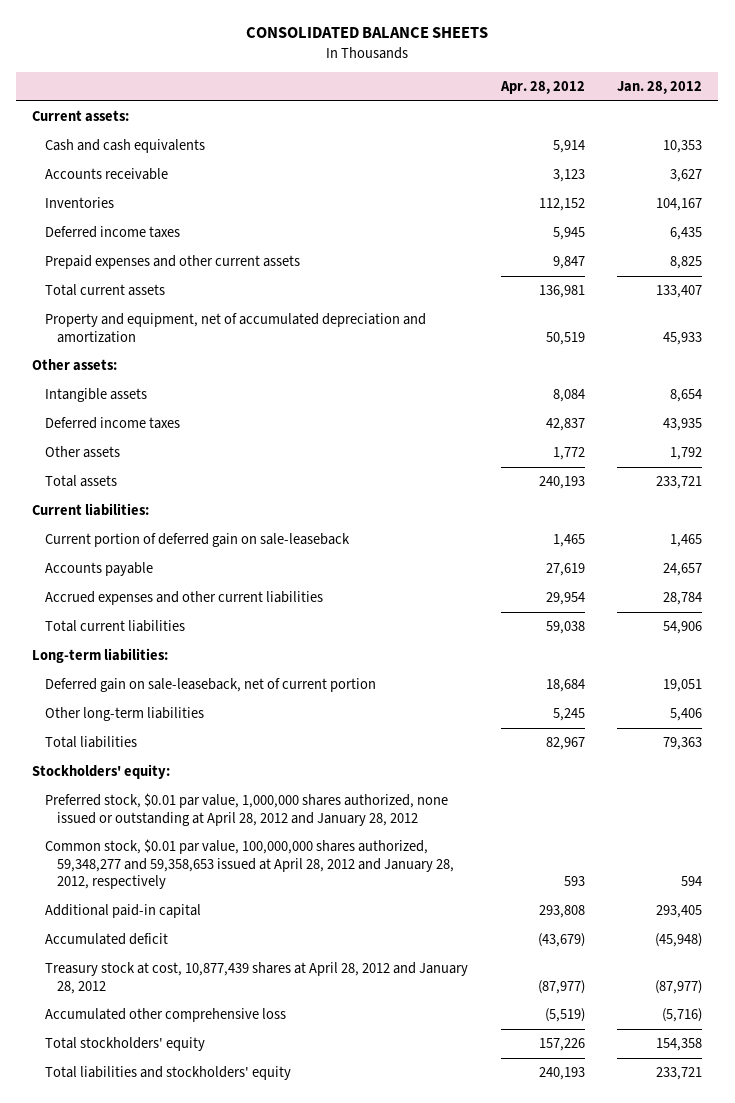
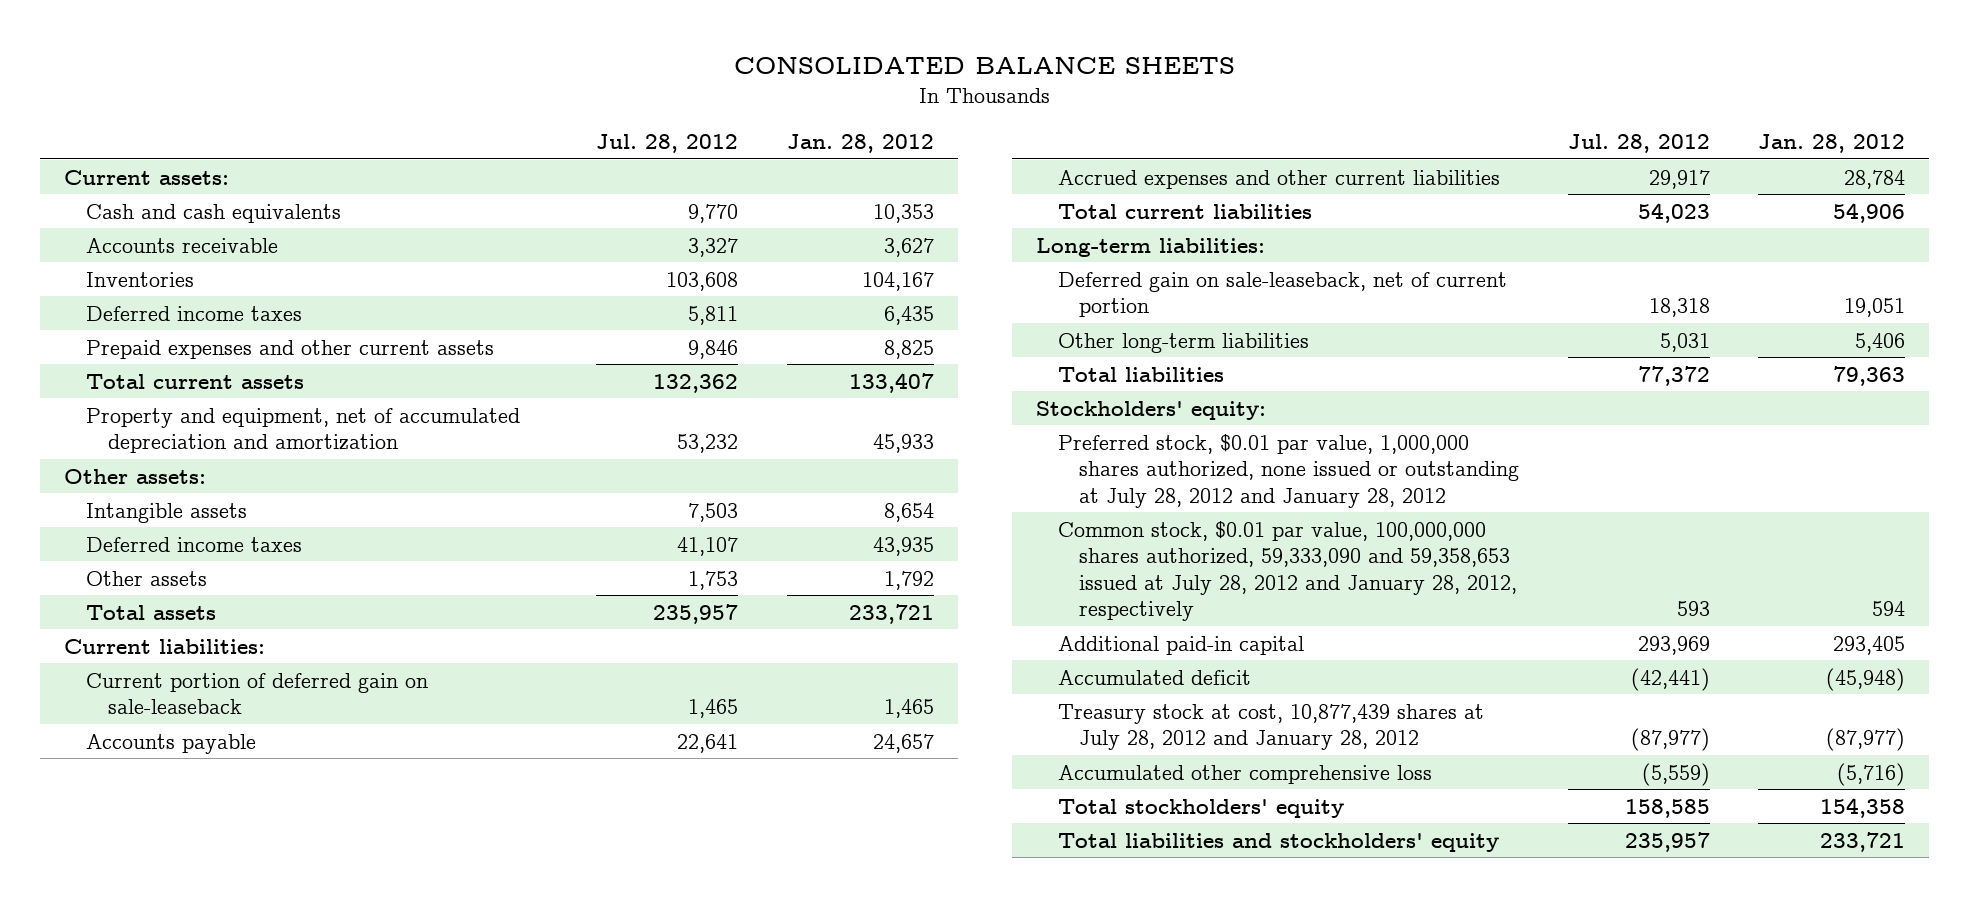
- | Apr. 28, 2012 | Jan. 28, 2012
+ | Jul. 28, 2012 | Jan. 28, 2012
- Preferred stock, $0.01 par value, 1,000,000 shares authorized, none issued or outstanding at April 28, 2012 and January 28, 2012
- Common stock, $0.01 par value, 100,000,000 shares authorized, 59,348,277 and 59,358,653 issued at April 28, 2012 and January 28, 2012, respectively | 593 | 594
+ Preferred stock, $0.01 par value, 1,000,000 shares authorized, none issued or outstanding at July 28, 2012 and January 28, 2012
+ Common stock, $0.01 par value, 100,000,000 shares authorized, 59,333,090 and 59,358,653 issued at July 28, 2012 and January 28, 2012, respectively | 593 | 594
- Treasury stock at cost, 10,877,439 shares at April 28, 2012 and January 28, 2012 | (87,977) | (87,977)
+ Treasury stock at cost, 10,877,439 shares at July 28, 2012 and January 28, 2012 | (87,977) | (87,977)

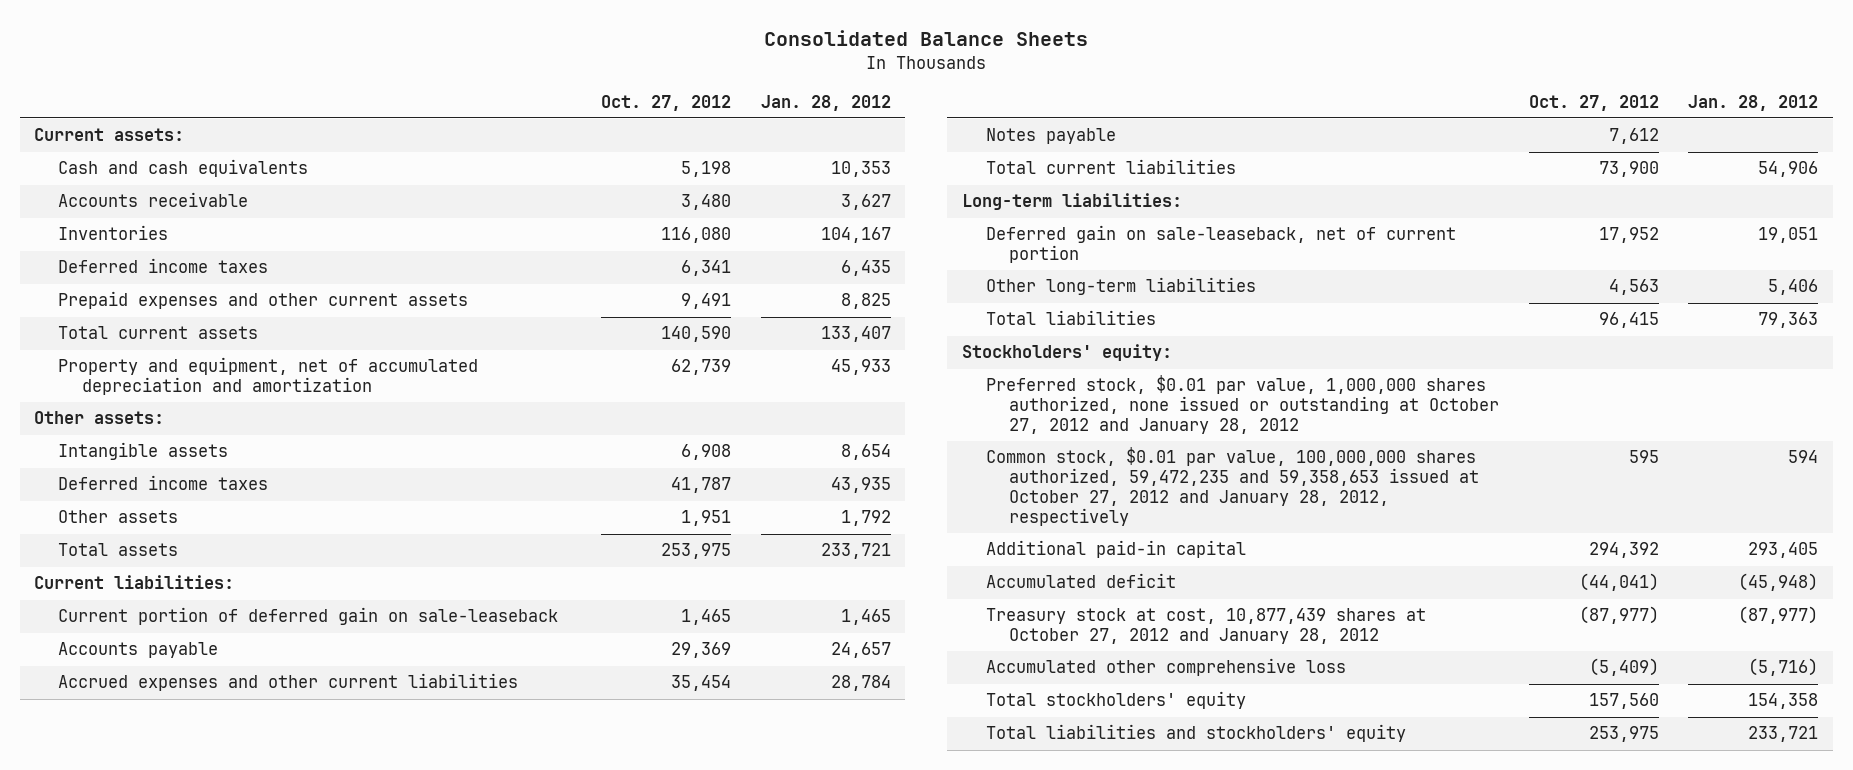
- CONSOLIDATED BALANCE SHEETS
+ Consolidated Balance Sheets
- | Jul. 28, 2012 | Jan. 28, 2012
+ | Oct. 27, 2012 | Jan. 28, 2012
+ Notes payable | 7,612 |
- Preferred stock, $0.01 par value, 1,000,000 shares authorized, none issued or outstanding at July 28, 2012 and January 28, 2012
- Common stock, $0.01 par value, 100,000,000 shares authorized, 59,333,090 and 59,358,653 issued at July 28, 2012 and January 28, 2012, respectively | 593 | 594
+ Preferred stock, $0.01 par value, 1,000,000 shares authorized, none issued or outstanding at October 27, 2012 and January 28, 2012
+ Common stock, $0.01 par value, 100,000,000 shares authorized, 59,472,235 and 59,358,653 issued at October 27, 2012 and January 28, 2012, respectively | 595 | 594
- Treasury stock at cost, 10,877,439 shares at July 28, 2012 and January 28, 2012 | (87,977) | (87,977)
+ Treasury stock at cost, 10,877,439 shares at October 27, 2012 and January 28, 2012 | (87,977) | (87,977)

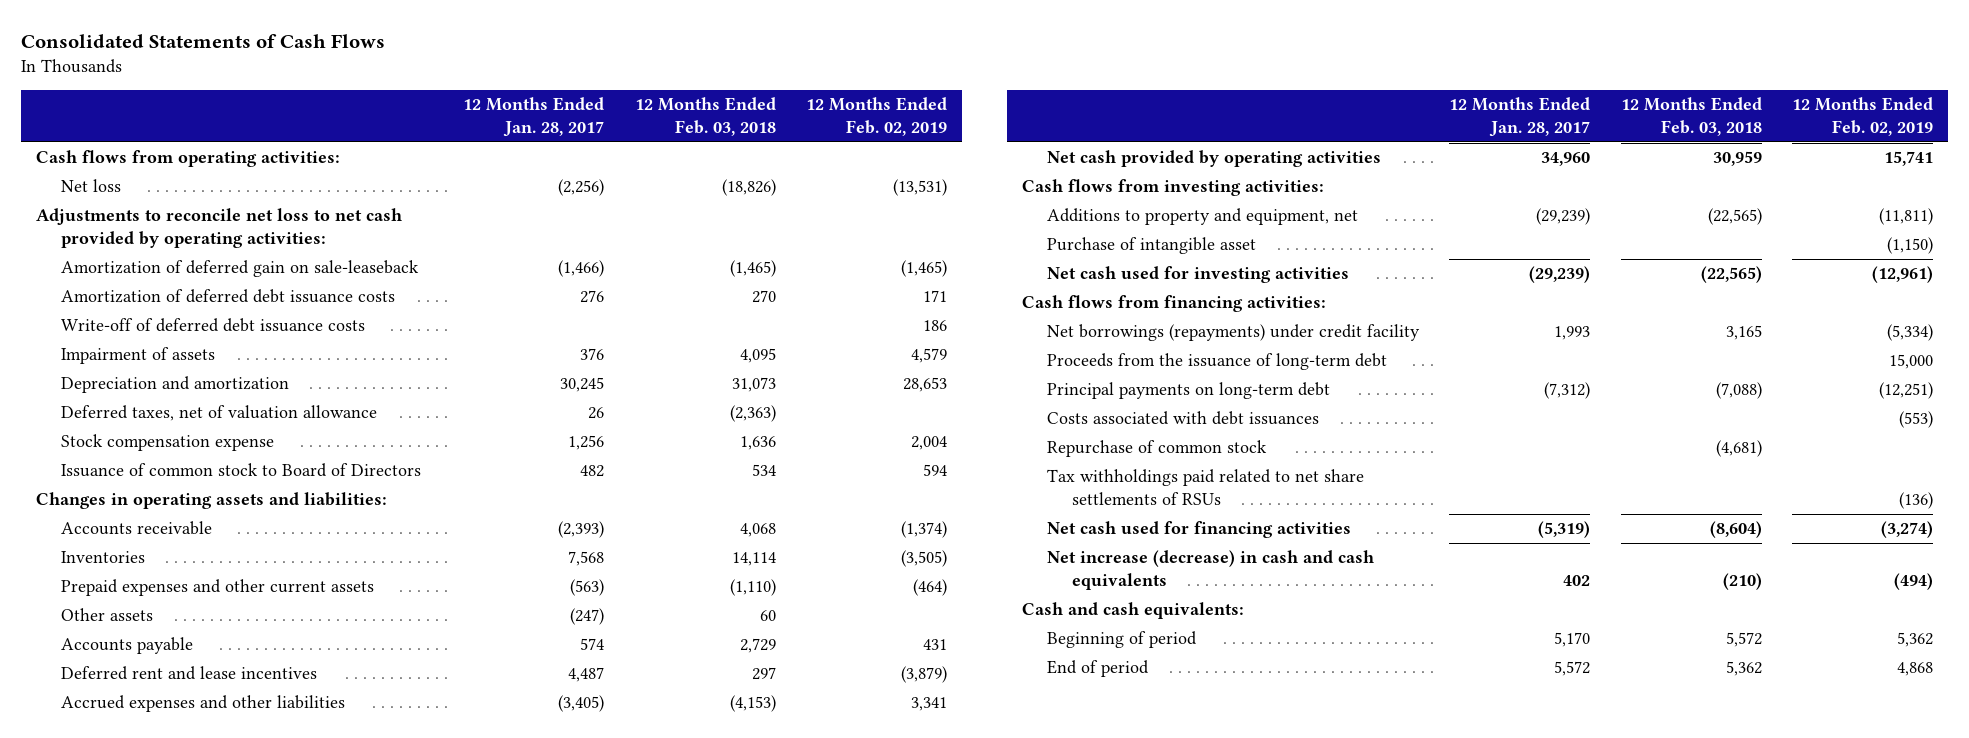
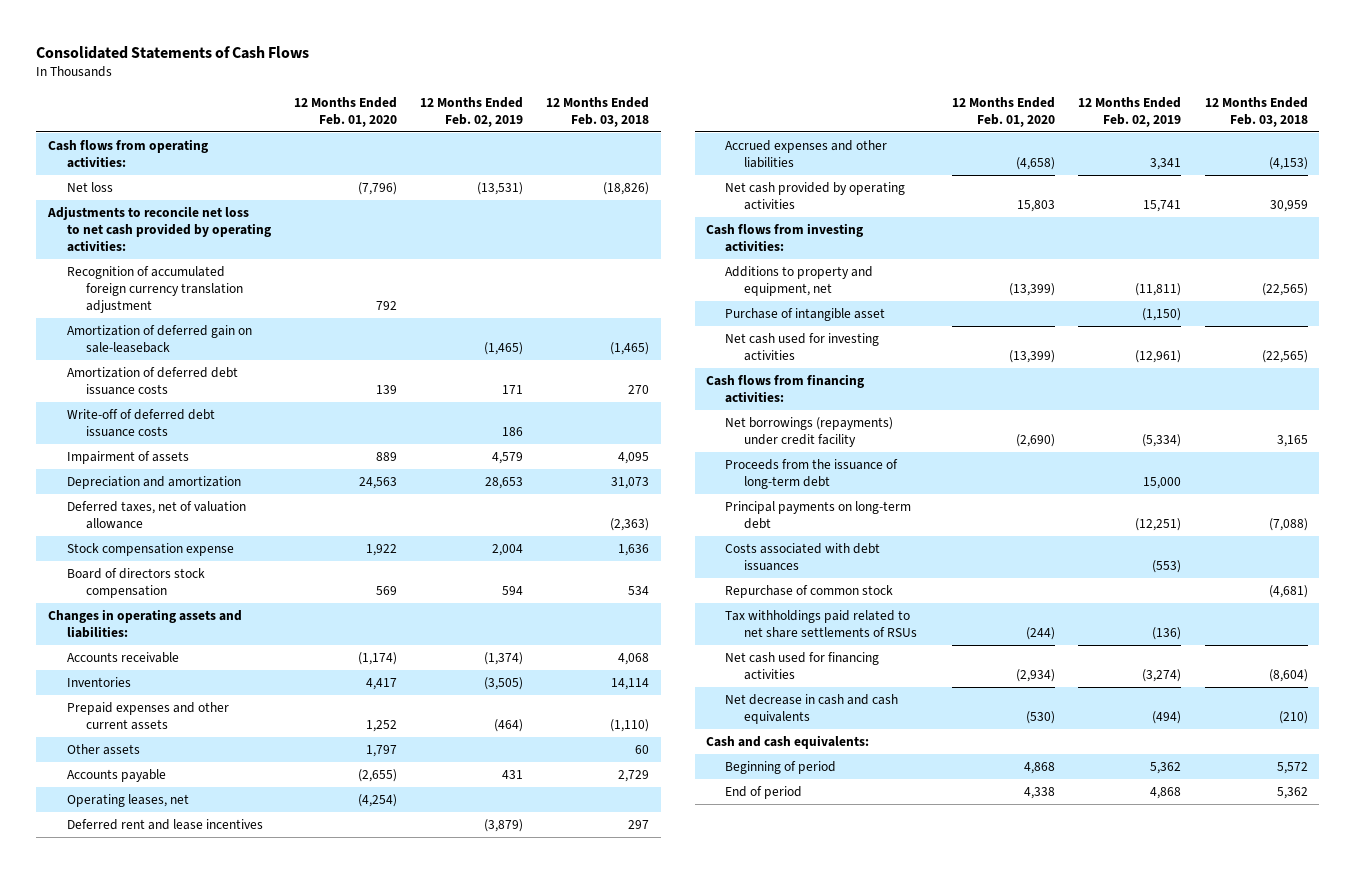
- | 12 Months Ended Jan. 28, 2017 | 12 Months Ended Feb. 03, 2018 | 12 Months Ended Feb. 02, 2019
+ | 12 Months Ended Feb. 01, 2020 | 12 Months Ended Feb. 02, 2019 | 12 Months Ended Feb. 03, 2018
+ Recognition of accumulated foreign currency translation adjustment | 792 | |
- Issuance of common stock to Board of Directors | 482 | 534 | 594
+ Board of directors stock compensation | 569 | 594 | 534
+ Operating leases, net | (4,254) | |
- Net increase (decrease) in cash and cash equivalents | 402 | (210) | (494)
+ Net decrease in cash and cash equivalents | (530) | (494) | (210)

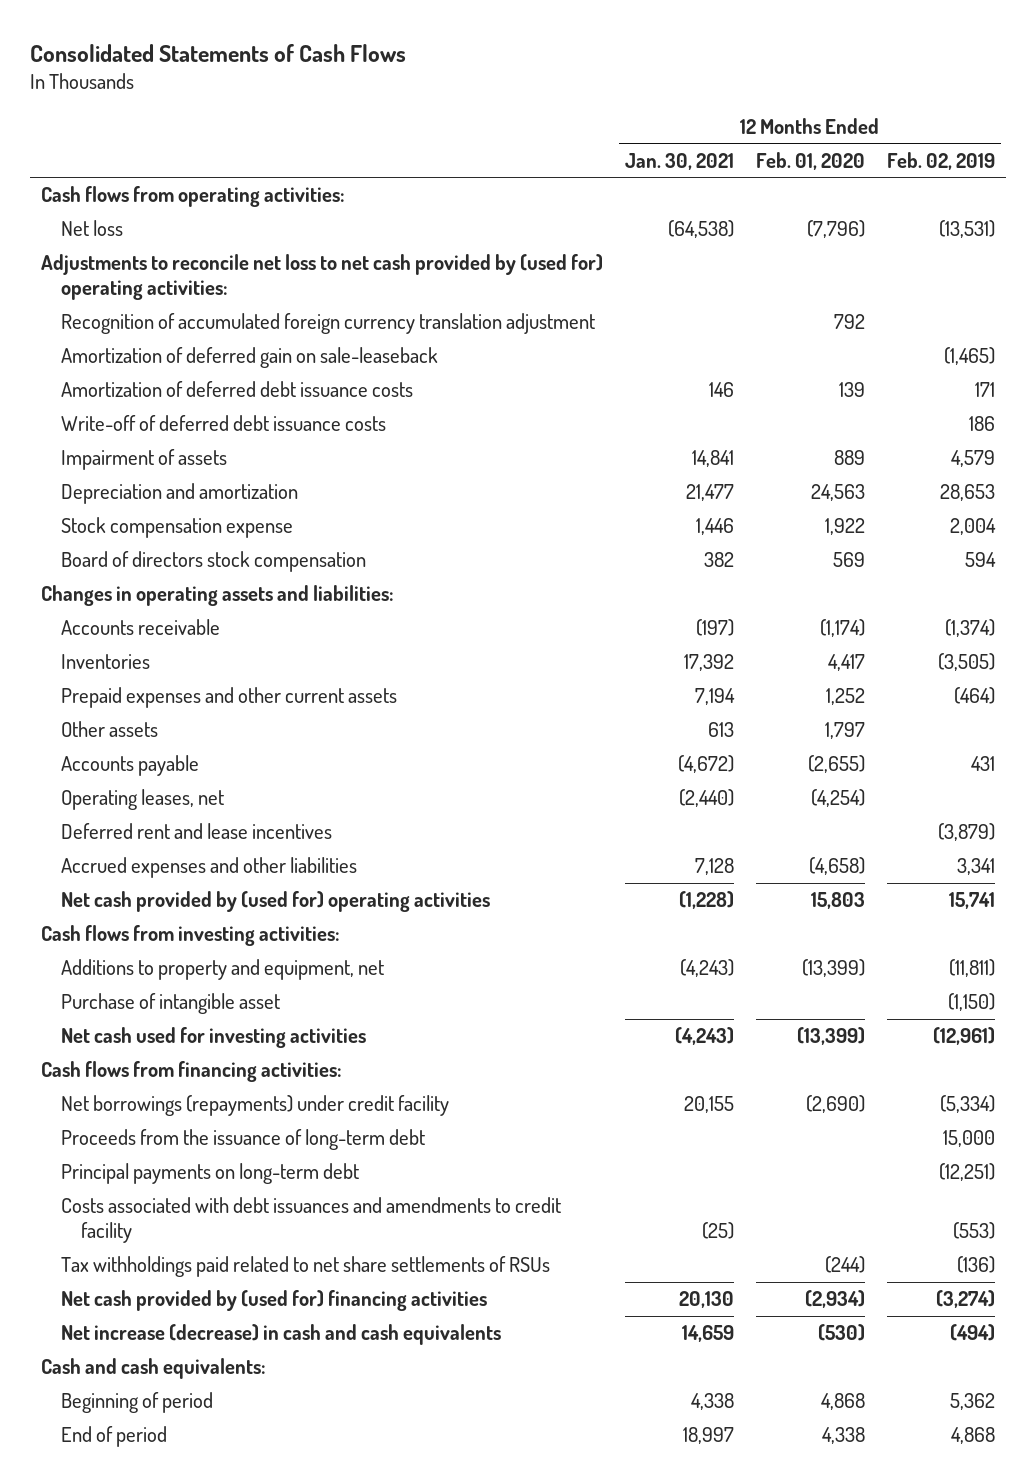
- | 12 Months Ended Feb. 01, 2020 | 12 Months Ended Feb. 02, 2019 | 12 Months Ended Feb. 03, 2018
+ | 12 Months Ended Jan. 30, 2021 | 12 Months Ended Feb. 01, 2020 | 12 Months Ended Feb. 02, 2019
- Adjustments to reconcile net loss to net cash provided by operating activities:
+ Adjustments to reconcile net loss to net cash provided by (used for) operating activities:
- Deferred taxes, net of valuation allowance | | | (2,363)
- Net cash provided by operating activities | 15,803 | 15,741 | 30,959
+ Net cash provided by (used for) operating activities | (1,228) | 15,803 | 15,741
- Costs associated with debt issuances | | (553) |
- Repurchase of common stock | | | (4,681)
+ Costs associated with debt issuances and amendments to credit facility | (25) | | (553)
- Net cash used for financing activities | (2,934) | (3,274) | (8,604)
- Net decrease in cash and cash equivalents | (530) | (494) | (210)
+ Net cash provided by (used for) financing activities | 20,130 | (2,934) | (3,274)
+ Net increase (decrease) in cash and cash equivalents | 14,659 | (530) | (494)

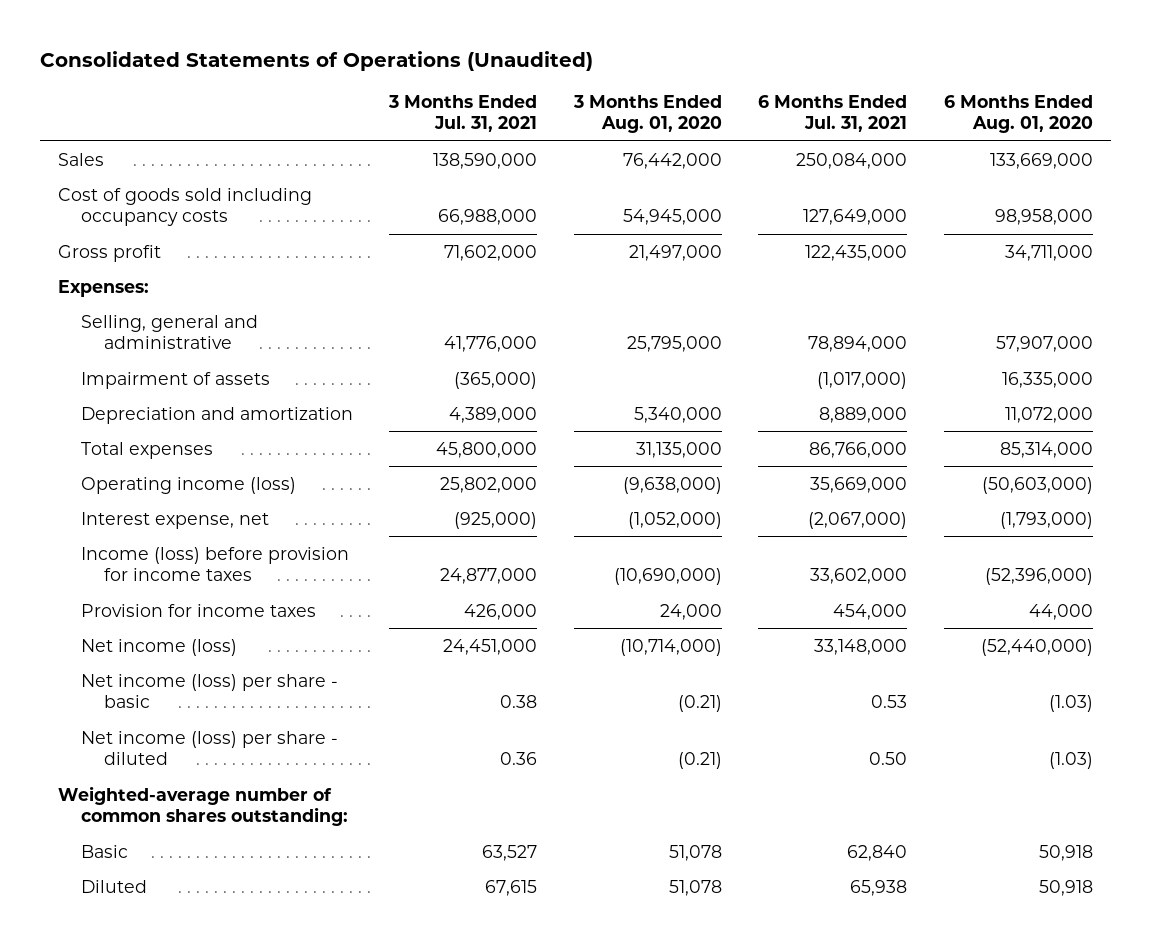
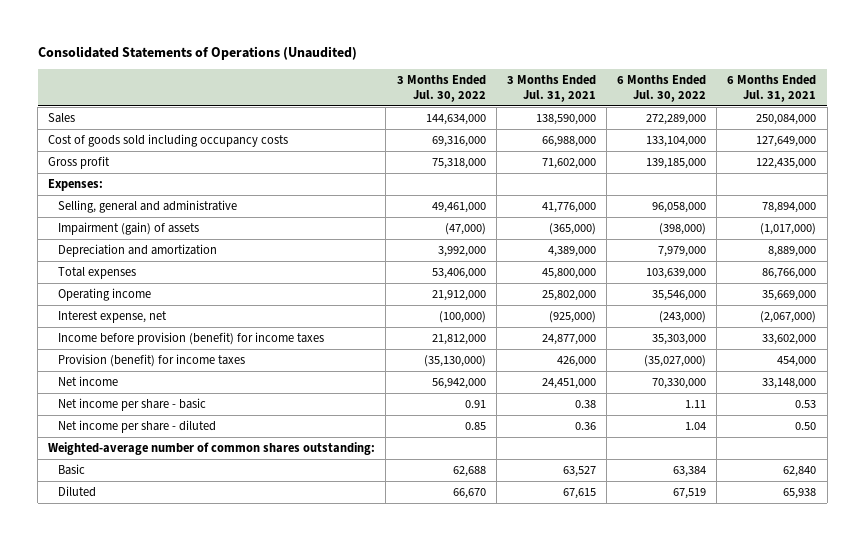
- | 3 Months Ended Jul. 31, 2021 | 3 Months Ended Aug. 01, 2020 | 6 Months Ended Jul. 31, 2021 | 6 Months Ended Aug. 01, 2020
+ | 3 Months Ended Jul. 30, 2022 | 3 Months Ended Jul. 31, 2021 | 6 Months Ended Jul. 30, 2022 | 6 Months Ended Jul. 31, 2021
- Impairment of assets | (365,000) | | (1,017,000) | 16,335,000
+ Impairment (gain) of assets | (47,000) | (365,000) | (398,000) | (1,017,000)
- Operating income (loss) | 25,802,000 | (9,638,000) | 35,669,000 | (50,603,000)
+ Operating income | 21,912,000 | 25,802,000 | 35,546,000 | 35,669,000
- Income (loss) before provision for income taxes | 24,877,000 | (10,690,000) | 33,602,000 | (52,396,000)
- Provision for income taxes | 426,000 | 24,000 | 454,000 | 44,000
- Net income (loss) | 24,451,000 | (10,714,000) | 33,148,000 | (52,440,000)
- Net income (loss) per share - basic | 0.38 | (0.21) | 0.53 | (1.03)
- Net income (loss) per share - diluted | 0.36 | (0.21) | 0.50 | (1.03)
+ Income before provision (benefit) for income taxes | 21,812,000 | 24,877,000 | 35,303,000 | 33,602,000
+ Provision (benefit) for income taxes | (35,130,000) | 426,000 | (35,027,000) | 454,000
+ Net income | 56,942,000 | 24,451,000 | 70,330,000 | 33,148,000
+ Net income per share - basic | 0.91 | 0.38 | 1.11 | 0.53
+ Net income per share - diluted | 0.85 | 0.36 | 1.04 | 0.50

